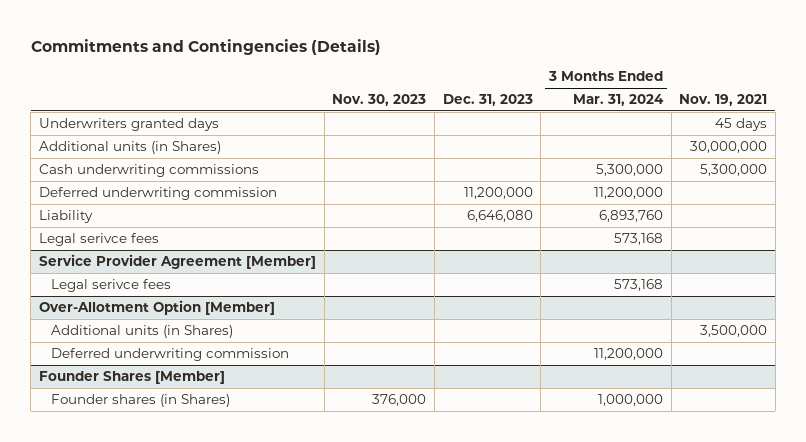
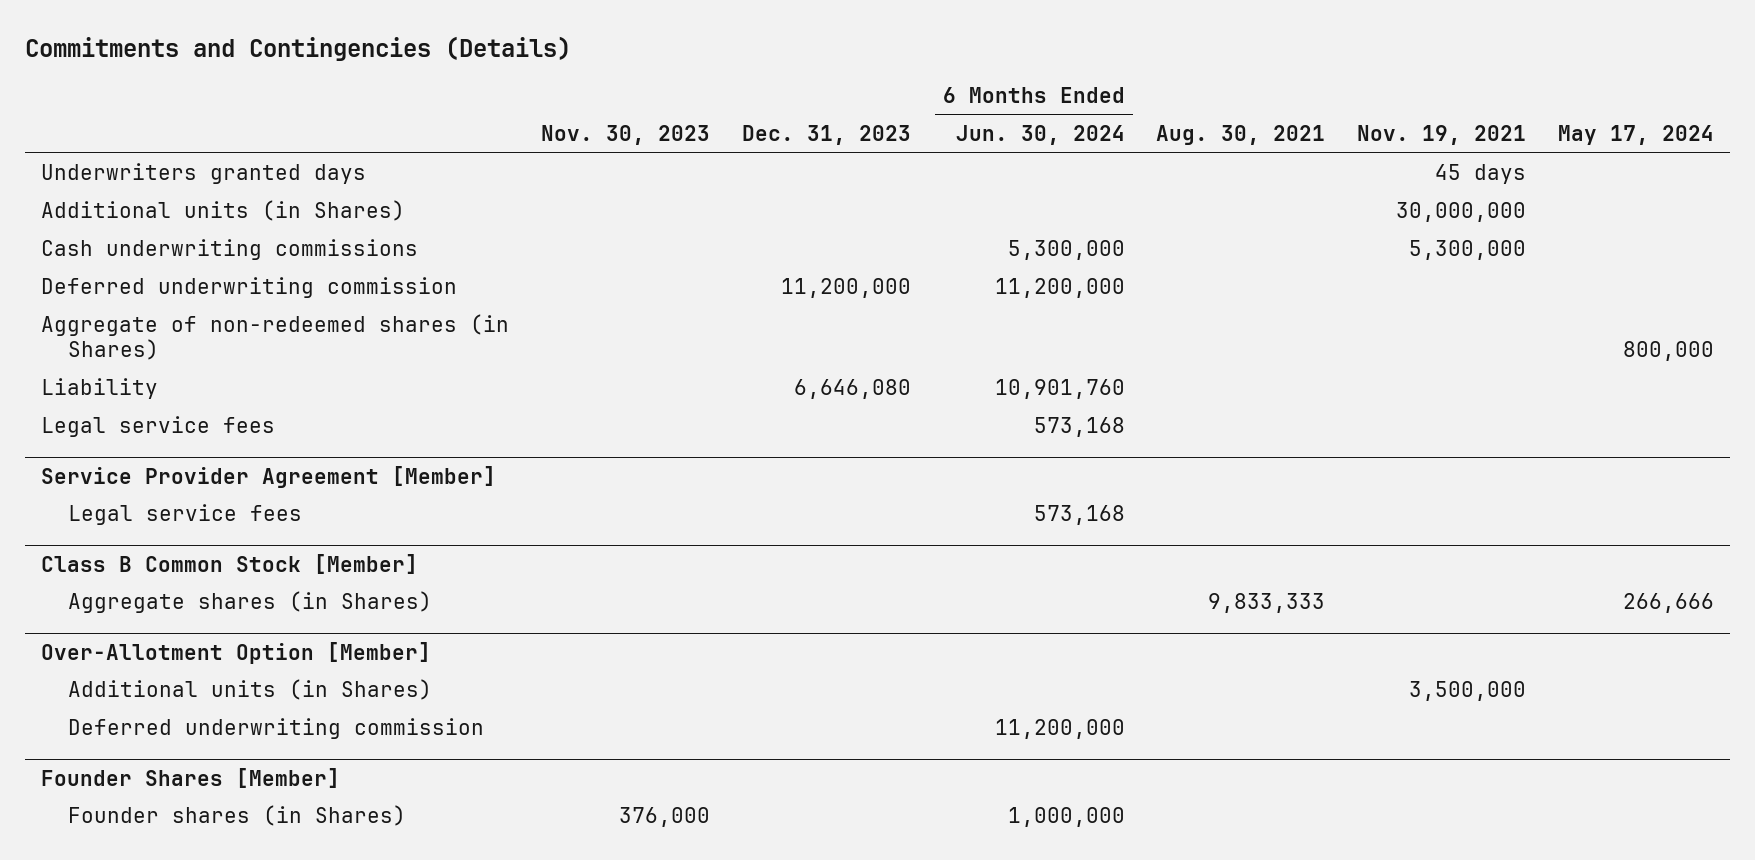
- | Nov. 30, 2023 | Dec. 31, 2023 | 3 Months Ended Mar. 31, 2024 | Nov. 19, 2021
+ | Nov. 30, 2023 | Dec. 31, 2023 | 6 Months Ended Jun. 30, 2024 | Aug. 30, 2021 | Nov. 19, 2021 | May 17, 2024
+ Aggregate of non-redeemed shares (in Shares) | | | | | | 800,000
- Legal serivce fees | | | 573,168 |
+ Legal service fees | | | 573,168 | | |
@ Service Provider Agreement [Member]
- Legal serivce fees | | | 573,168 |
+ Legal service fees | | | 573,168 | | |
+ Class B Common Stock [Member]
+ Aggregate shares (in Shares) | | | | 9,833,333 | | 266,666

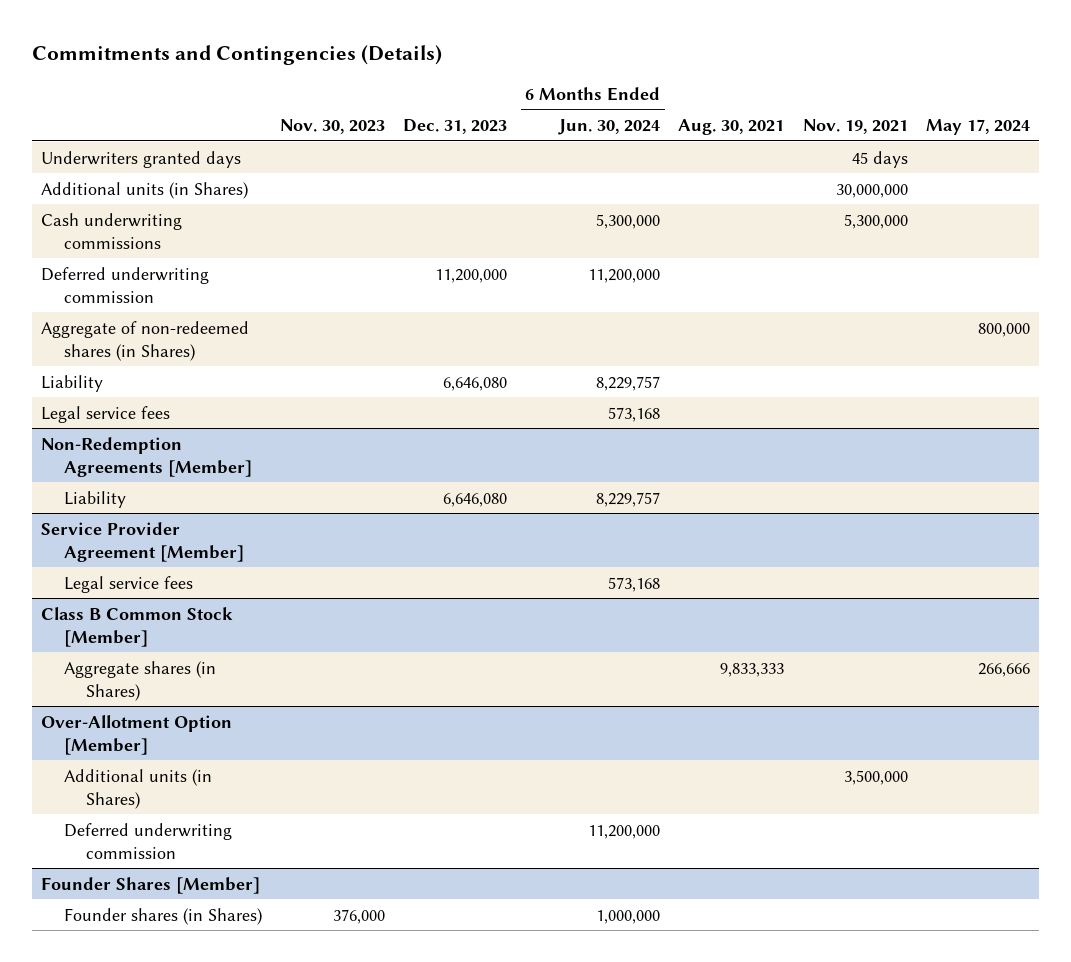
- Liability | | 6,646,080 | 10,901,760 | | |
+ Liability | | 6,646,080 | 8,229,757 | | |
+ Non-Redemption Agreements [Member]
+ Liability | | 6,646,080 | 8,229,757 | | |

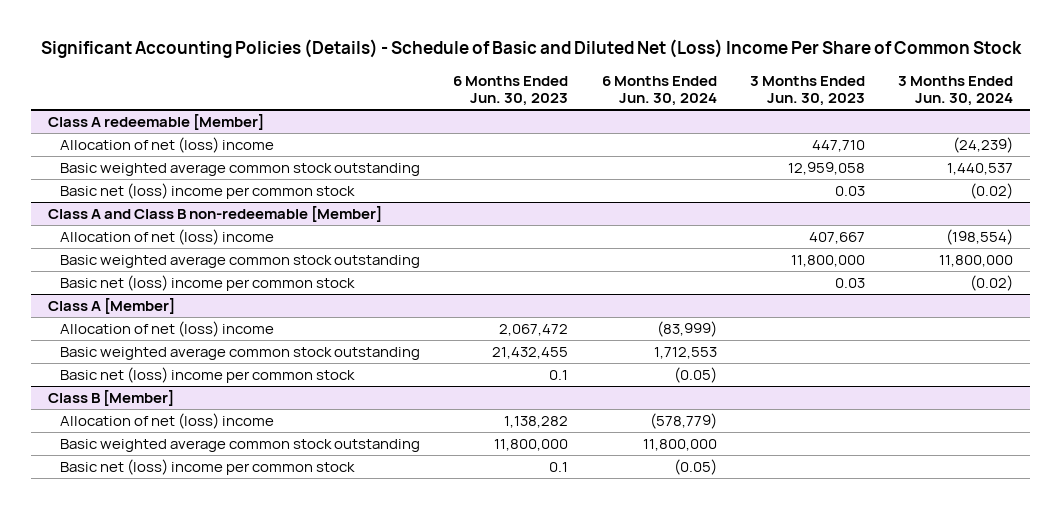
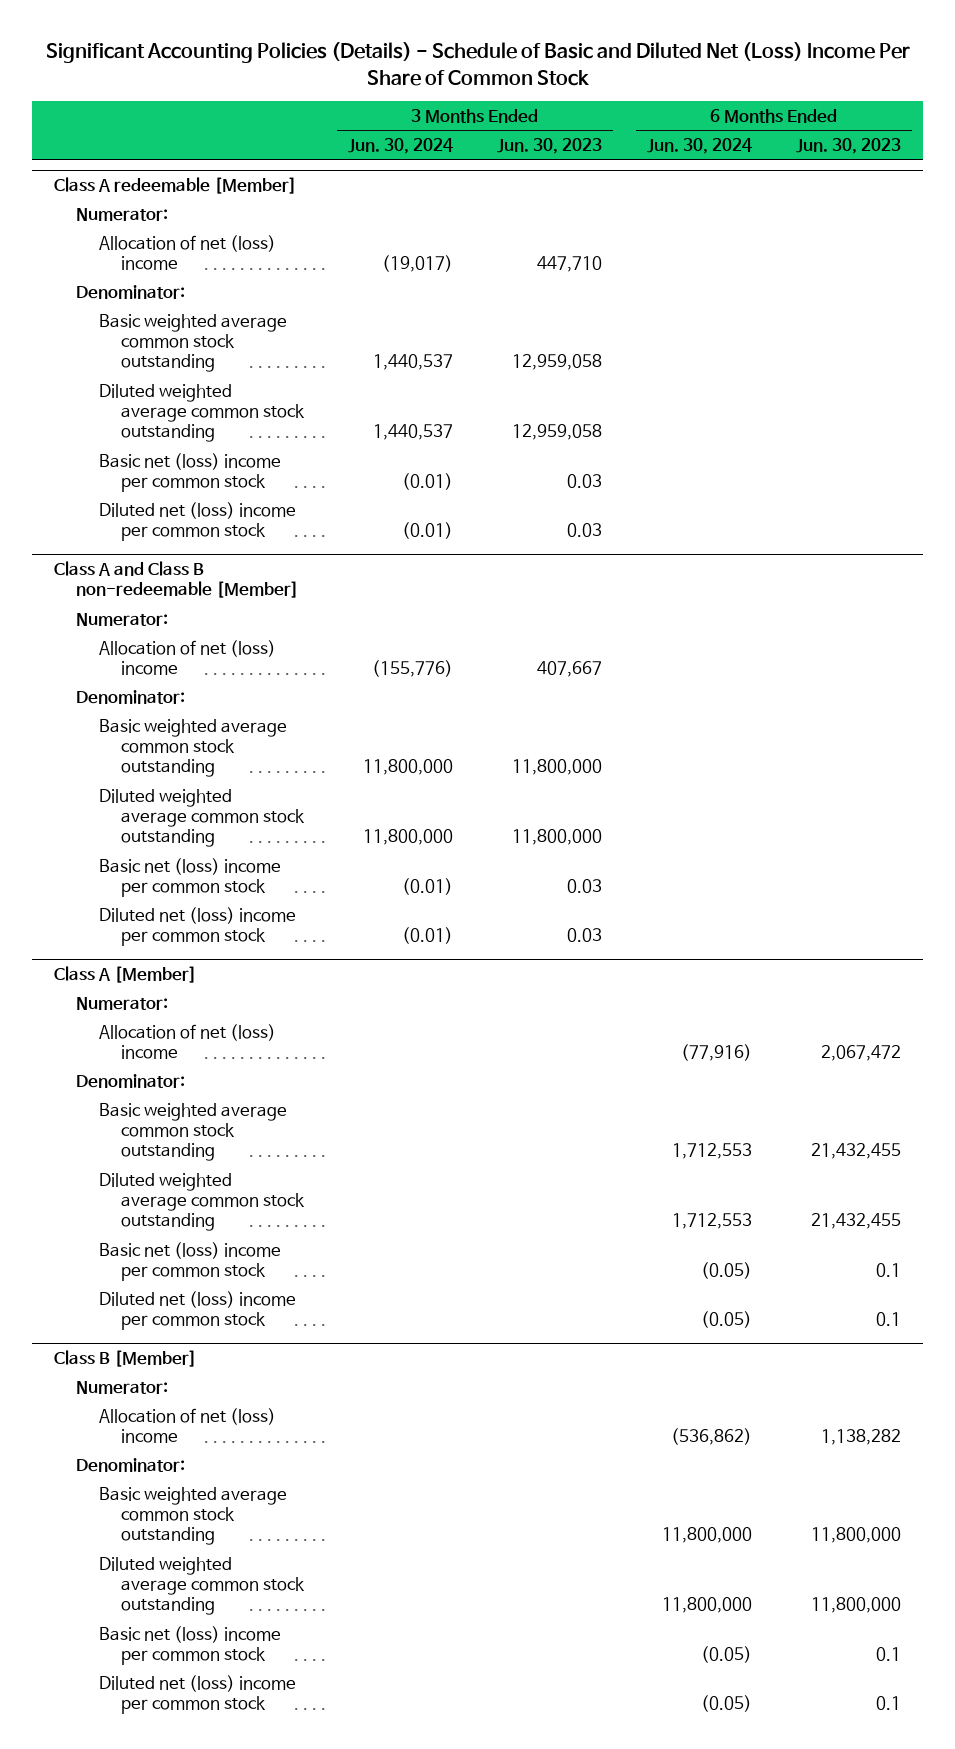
- | 6 Months Ended Jun. 30, 2023 | 6 Months Ended Jun. 30, 2024 | 3 Months Ended Jun. 30, 2023 | 3 Months Ended Jun. 30, 2024
+ | 3 Months Ended Jun. 30, 2024 | 3 Months Ended Jun. 30, 2023 | 6 Months Ended Jun. 30, 2024 | 6 Months Ended Jun. 30, 2023
@ Class A redeemable [Member]
- Allocation of net (loss) income | | | 447,710 | (24,239)
+ Numerator:
+ Allocation of net (loss) income | (19,017) | 447,710 | |
+ Denominator:
- Basic net (loss) income per common stock | | | 0.03 | (0.02)
+ Diluted weighted average common stock outstanding | 1,440,537 | 12,959,058 | |
+ Basic net (loss) income per common stock | (0.01) | 0.03 | |
+ Diluted net (loss) income per common stock | (0.01) | 0.03 | |
@ Class A and Class B non-redeemable [Member]
- Allocation of net (loss) income | | | 407,667 | (198,554)
+ Numerator:
+ Allocation of net (loss) income | (155,776) | 407,667 | |
+ Denominator:
- Basic net (loss) income per common stock | | | 0.03 | (0.02)
+ Diluted weighted average common stock outstanding | 11,800,000 | 11,800,000 | |
+ Basic net (loss) income per common stock | (0.01) | 0.03 | |
+ Diluted net (loss) income per common stock | (0.01) | 0.03 | |
@ Class A [Member]
- Allocation of net (loss) income | 2,067,472 | (83,999) | |
+ Numerator:
+ Allocation of net (loss) income | | | (77,916) | 2,067,472
+ Denominator:
+ Diluted weighted average common stock outstanding | | | 1,712,553 | 21,432,455
+ Diluted net (loss) income per common stock | | | (0.05) | 0.1
@ Class B [Member]
- Allocation of net (loss) income | 1,138,282 | (578,779) | |
+ Numerator:
+ Allocation of net (loss) income | | | (536,862) | 1,138,282
+ Denominator:
+ Diluted weighted average common stock outstanding | | | 11,800,000 | 11,800,000
+ Diluted net (loss) income per common stock | | | (0.05) | 0.1

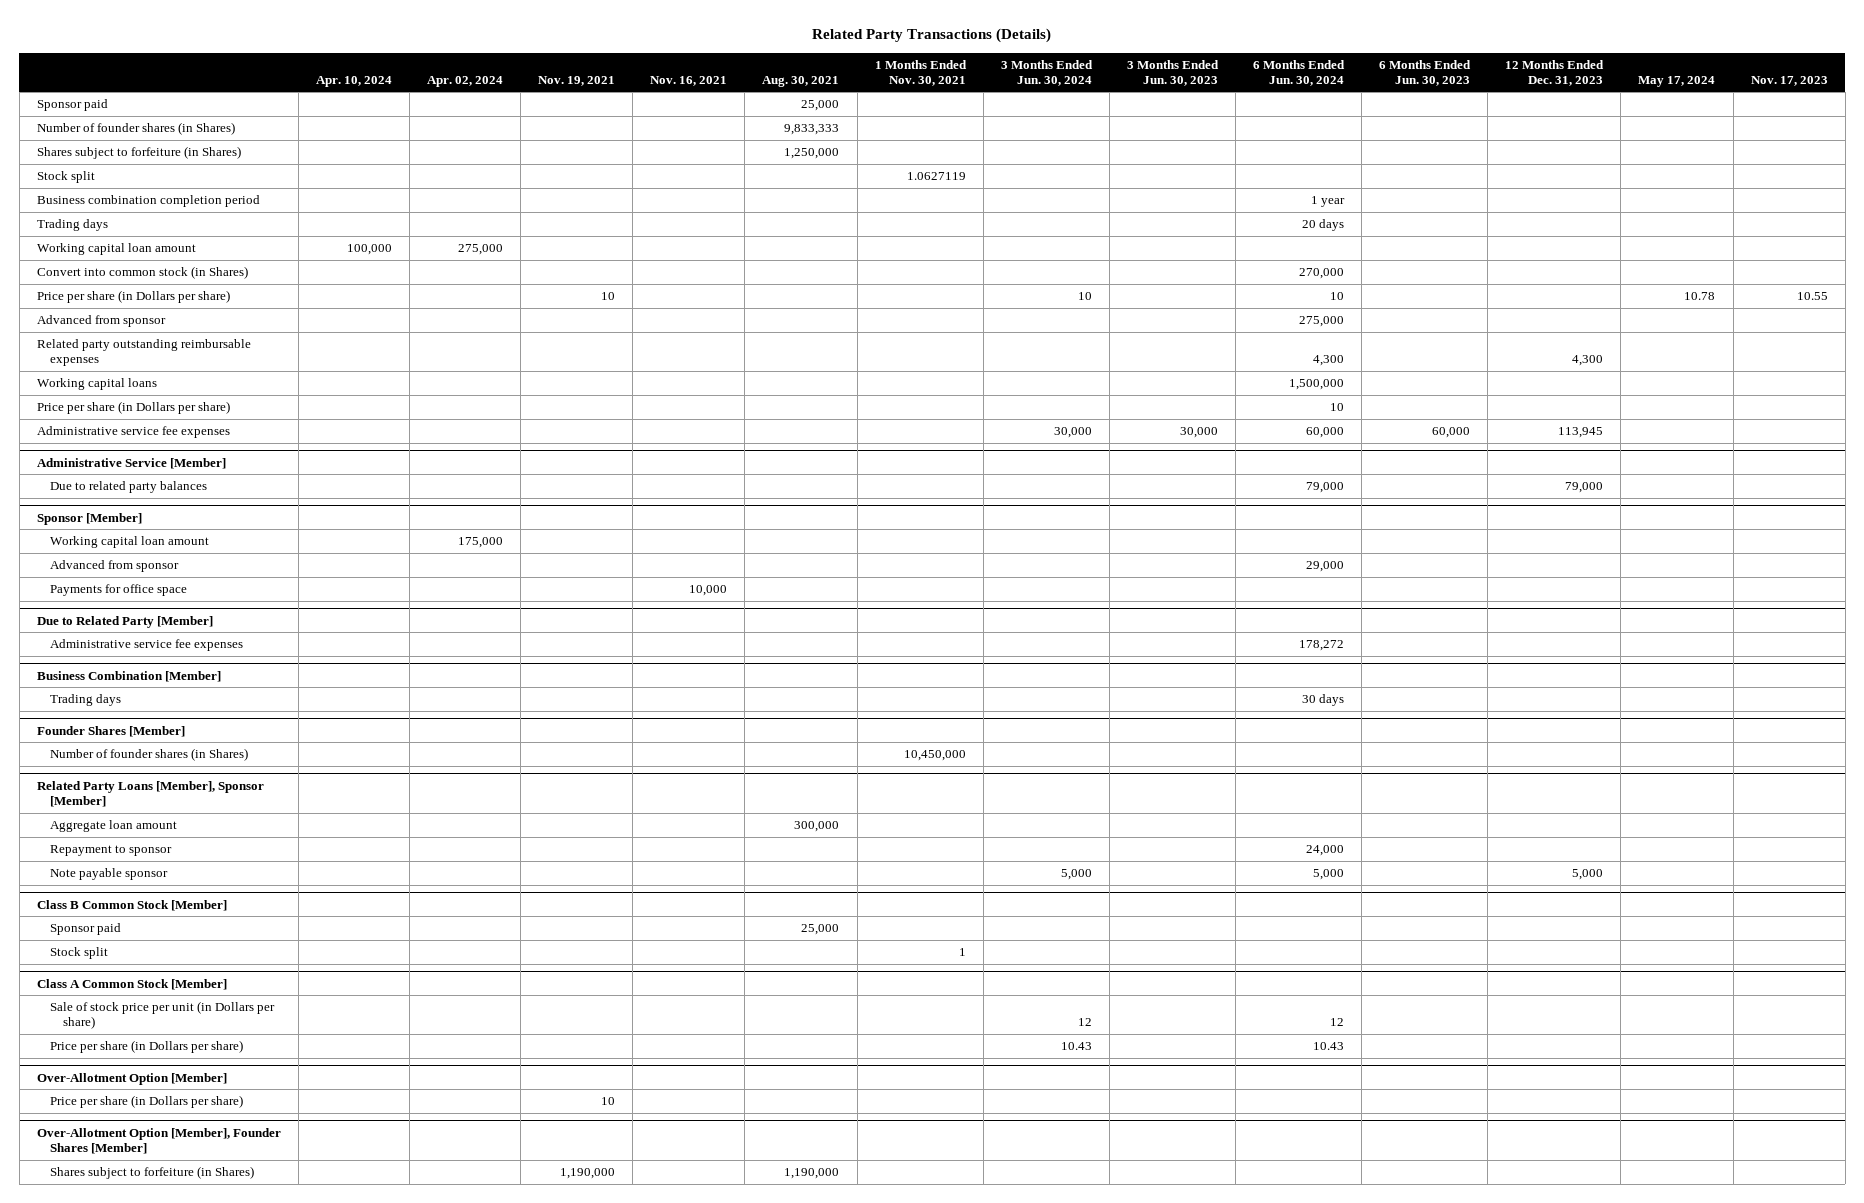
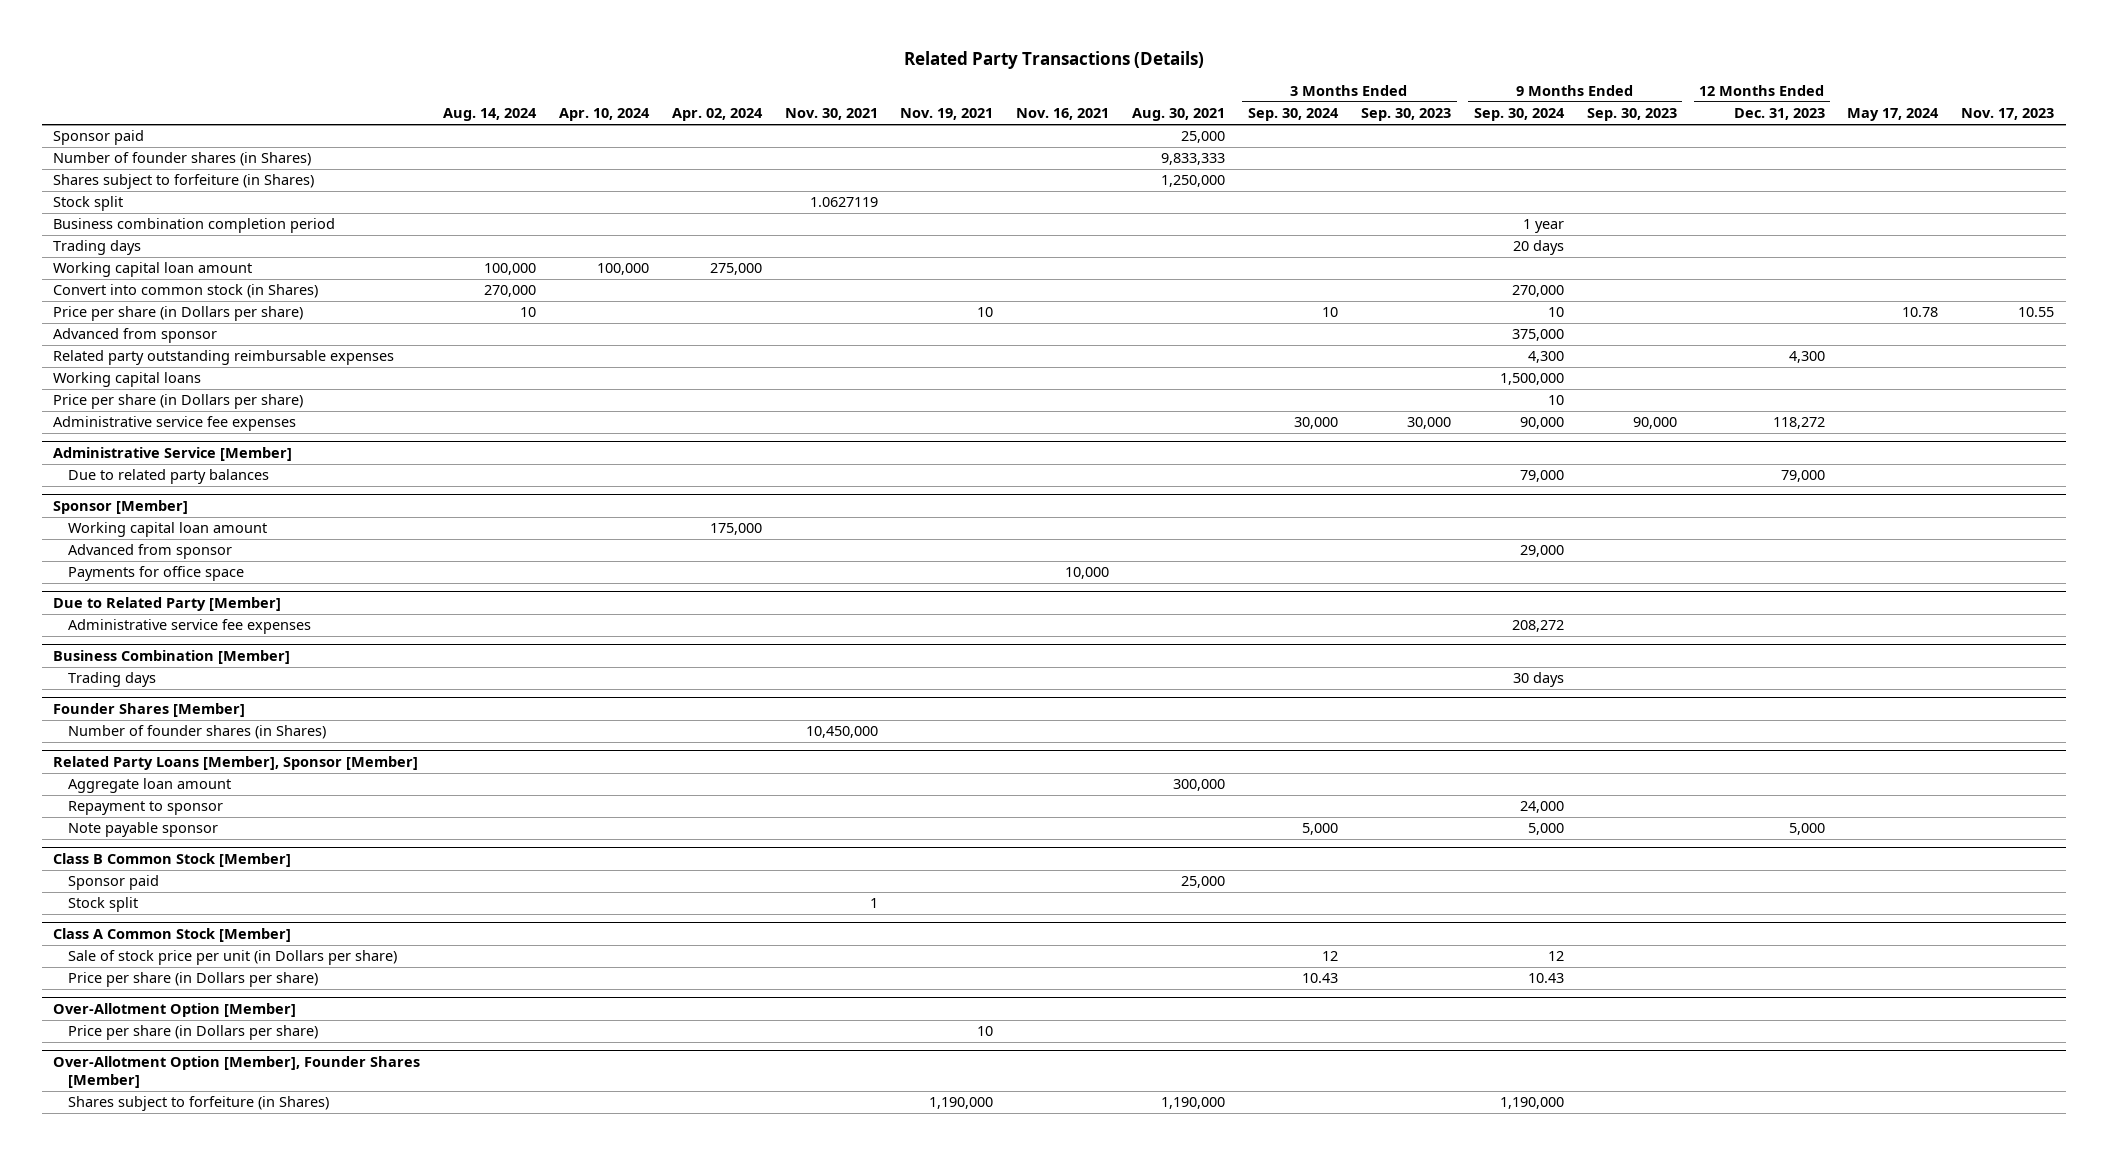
- | Apr. 10, 2024 | Apr. 02, 2024 | Nov. 19, 2021 | Nov. 16, 2021 | Aug. 30, 2021 | 1 Months Ended Nov. 30, 2021 | 3 Months Ended Jun. 30, 2024 | 3 Months Ended Jun. 30, 2023 | 6 Months Ended Jun. 30, 2024 | 6 Months Ended Jun. 30, 2023 | 12 Months Ended Dec. 31, 2023 | May 17, 2024 | Nov. 17, 2023
+ | Aug. 14, 2024 | Apr. 10, 2024 | Apr. 02, 2024 | Nov. 30, 2021 | Nov. 19, 2021 | Nov. 16, 2021 | Aug. 30, 2021 | 3 Months Ended Sep. 30, 2024 | 3 Months Ended Sep. 30, 2023 | 9 Months Ended Sep. 30, 2024 | 9 Months Ended Sep. 30, 2023 | 12 Months Ended Dec. 31, 2023 | May 17, 2024 | Nov. 17, 2023
- Administrative service fee expenses | | | | | | | 30,000 | 30,000 | 60,000 | 60,000 | 113,945 | |
+ Administrative service fee expenses | | | | | | | | 30,000 | 30,000 | 90,000 | 90,000 | 118,272 | |

